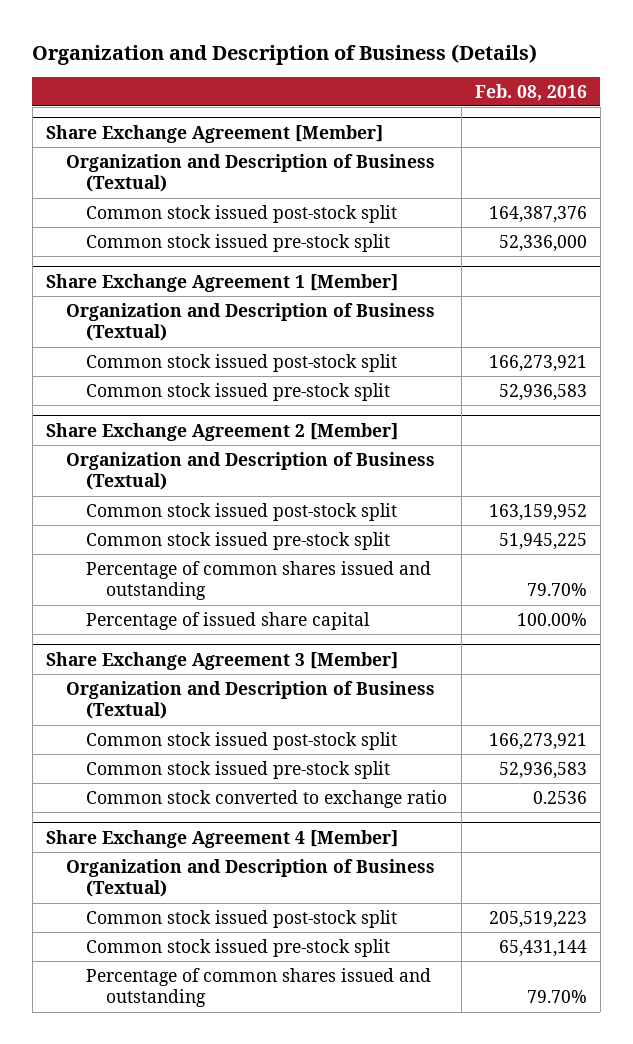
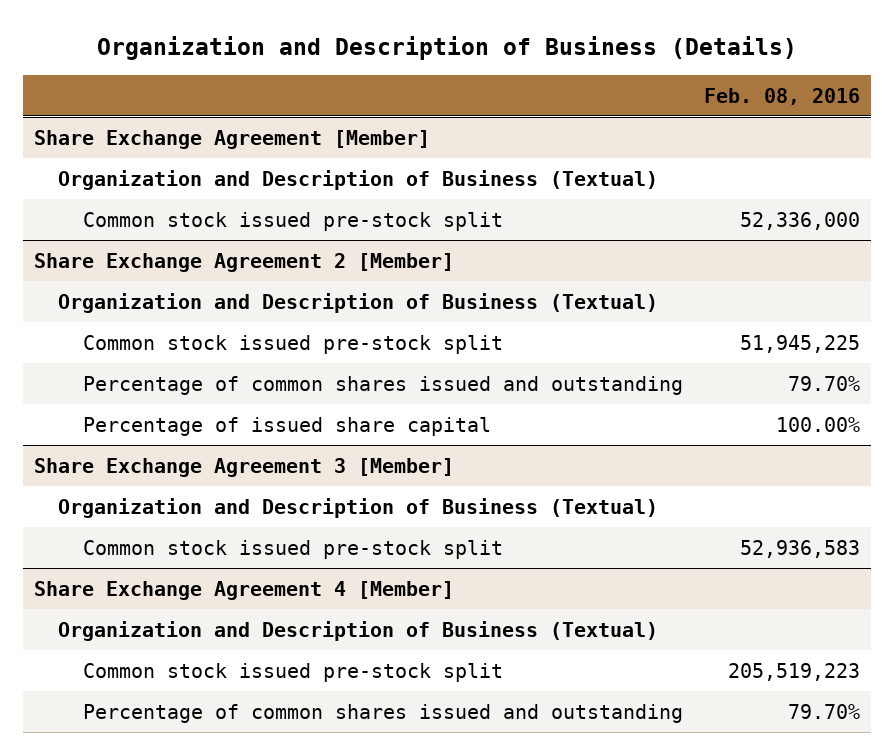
@ Share Exchange Agreement [Member]
- Common stock issued post-stock split | 164,387,376
- Share Exchange Agreement 1 [Member]
- Organization and Description of Business (Textual)
- Common stock issued post-stock split | 166,273,921
- Common stock issued pre-stock split | 52,936,583
@ Share Exchange Agreement 2 [Member]
- Common stock issued post-stock split | 163,159,952
@ Share Exchange Agreement 3 [Member]
- Common stock issued post-stock split | 166,273,921
- Common stock converted to exchange ratio | 0.2536
@ Share Exchange Agreement 4 [Member]
- Common stock issued post-stock split | 205,519,223
- Common stock issued pre-stock split | 65,431,144
+ Common stock issued pre-stock split | 205,519,223

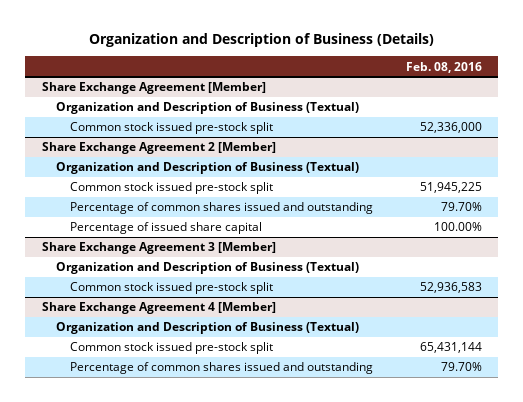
@ Share Exchange Agreement 4 [Member]
- Common stock issued pre-stock split | 205,519,223
+ Common stock issued pre-stock split | 65,431,144

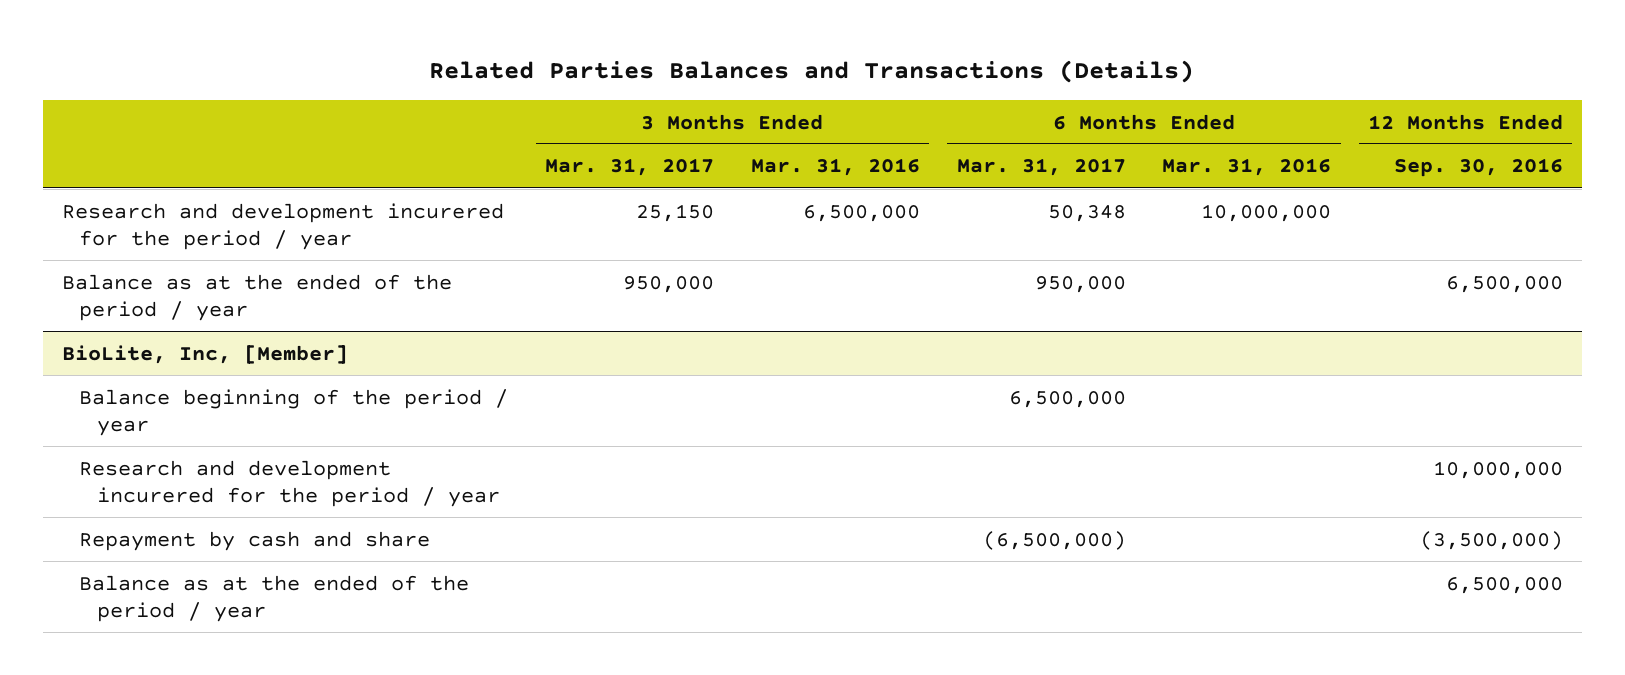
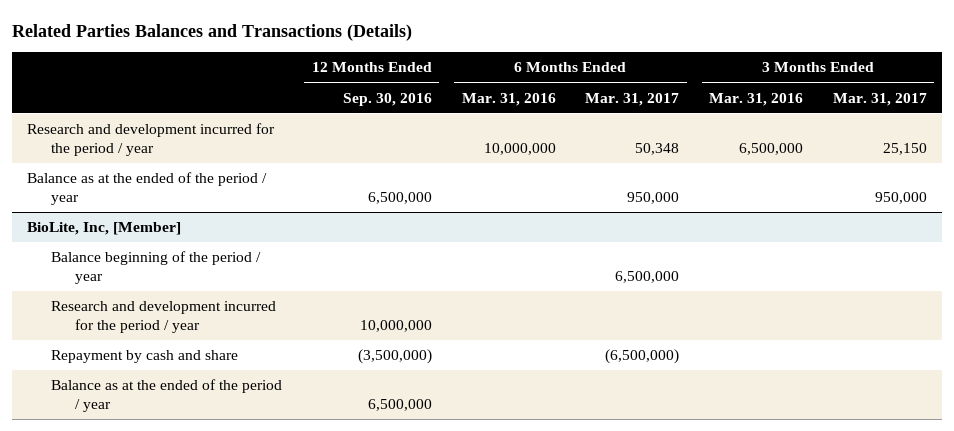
- | 3 Months Ended Mar. 31, 2017 | 3 Months Ended Mar. 31, 2016 | 6 Months Ended Mar. 31, 2017 | 6 Months Ended Mar. 31, 2016 | 12 Months Ended Sep. 30, 2016
+ | 12 Months Ended Sep. 30, 2016 | 6 Months Ended Mar. 31, 2016 | 6 Months Ended Mar. 31, 2017 | 3 Months Ended Mar. 31, 2016 | 3 Months Ended Mar. 31, 2017
- Research and development incurered for the period / year | 25,150 | 6,500,000 | 50,348 | 10,000,000 |
+ Research and development incurred for the period / year | | 10,000,000 | 50,348 | 6,500,000 | 25,150
@ BioLite, Inc, [Member]
- Research and development incurered for the period / year | | | | | 10,000,000
+ Research and development incurred for the period / year | 10,000,000 | | | |

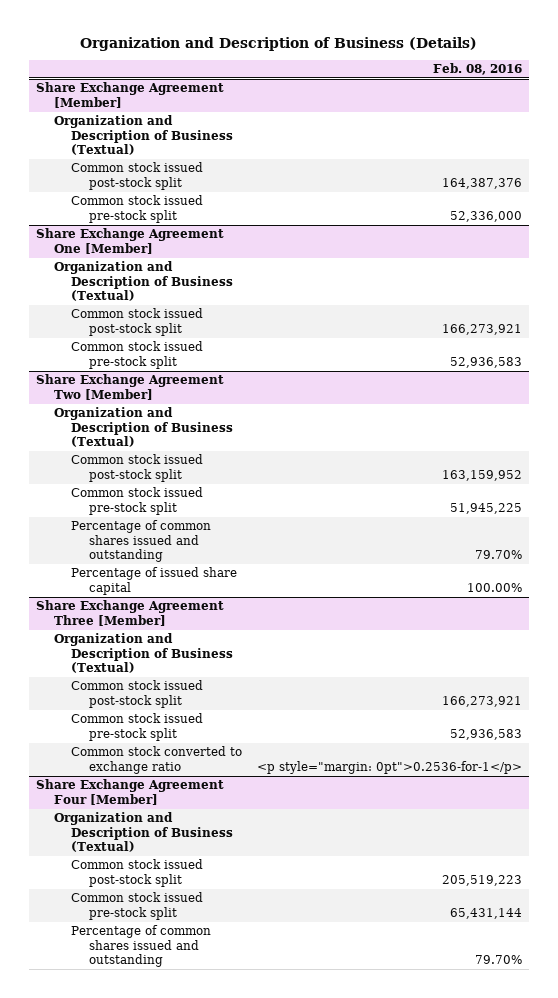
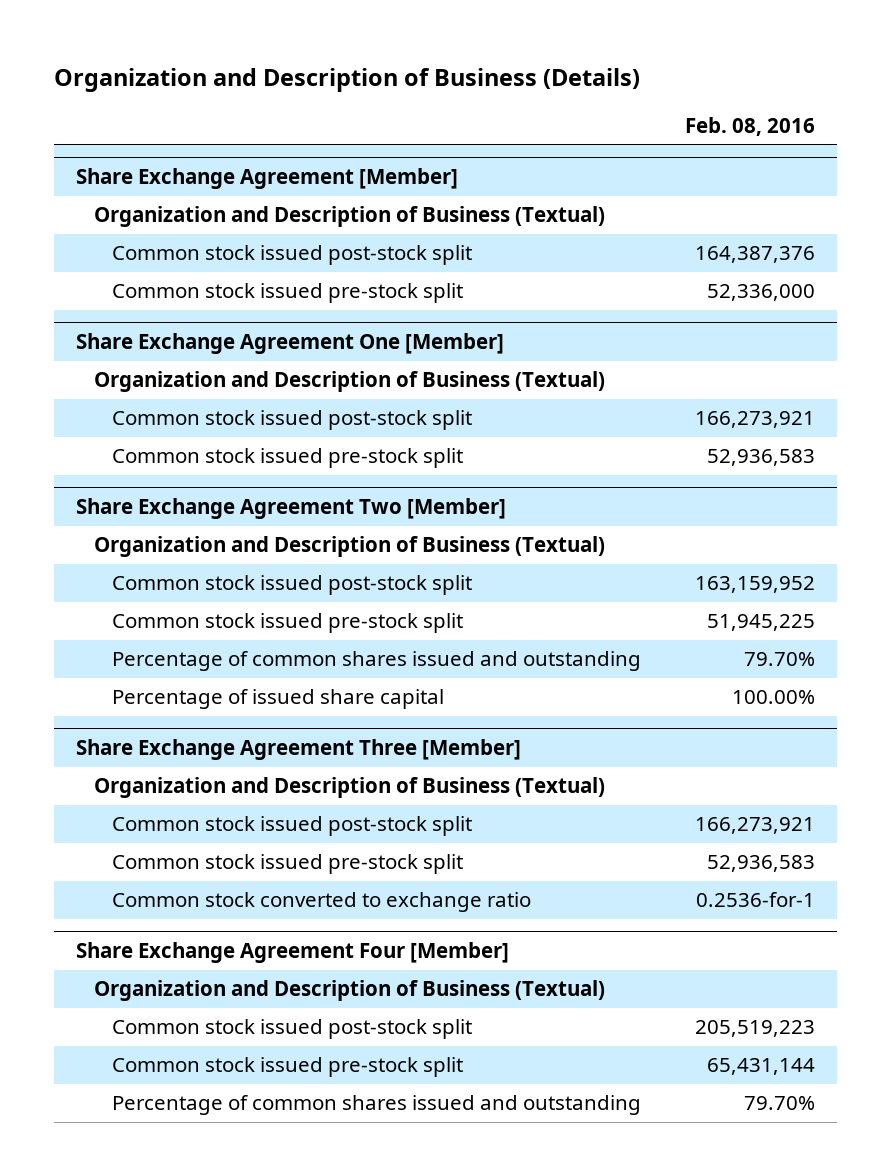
@ Share Exchange Agreement Three [Member]
- Common stock converted to exchange ratio | <p style="margin: 0pt">0.2536-for-1</p>
+ Common stock converted to exchange ratio | 0.2536-for-1

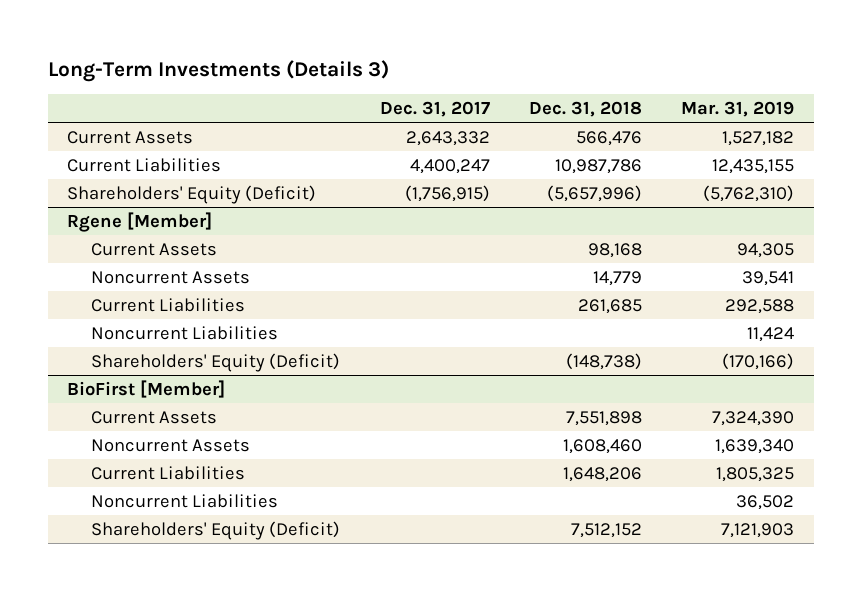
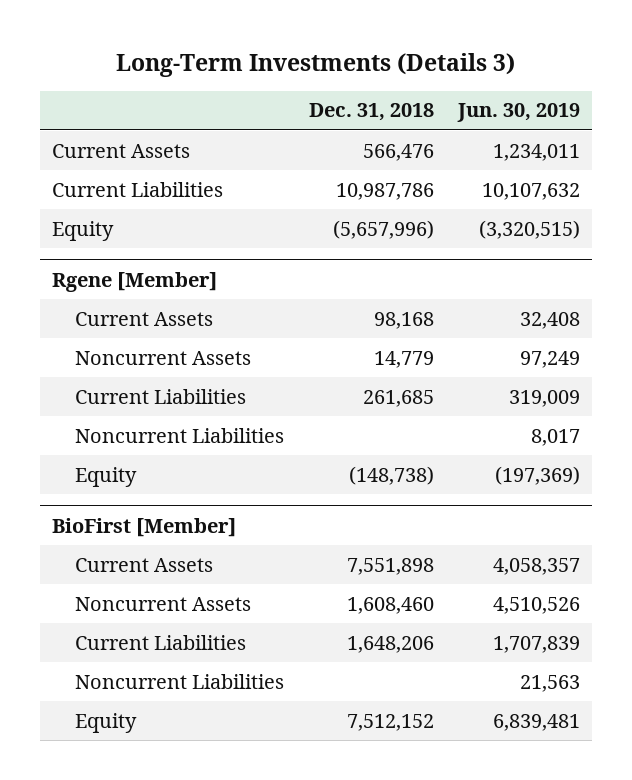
- | Dec. 31, 2017 | Dec. 31, 2018 | Mar. 31, 2019
+ | Dec. 31, 2018 | Jun. 30, 2019
- Shareholders' Equity (Deficit) | (1,756,915) | (5,657,996) | (5,762,310)
+ Equity | (5,657,996) | (3,320,515)
@ Rgene [Member]
- Shareholders' Equity (Deficit) | | (148,738) | (170,166)
+ Equity | (148,738) | (197,369)
@ BioFirst [Member]
- Shareholders' Equity (Deficit) | | 7,512,152 | 7,121,903
+ Equity | 7,512,152 | 6,839,481

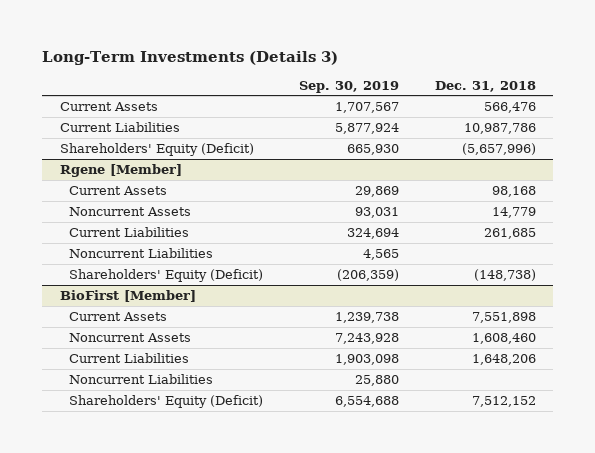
- | Dec. 31, 2018 | Jun. 30, 2019
+ | Sep. 30, 2019 | Dec. 31, 2018
- Equity | (5,657,996) | (3,320,515)
+ Shareholders' Equity (Deficit) | 665,930 | (5,657,996)
@ Rgene [Member]
- Equity | (148,738) | (197,369)
+ Shareholders' Equity (Deficit) | (206,359) | (148,738)
@ BioFirst [Member]
- Equity | 7,512,152 | 6,839,481
+ Shareholders' Equity (Deficit) | 6,554,688 | 7,512,152

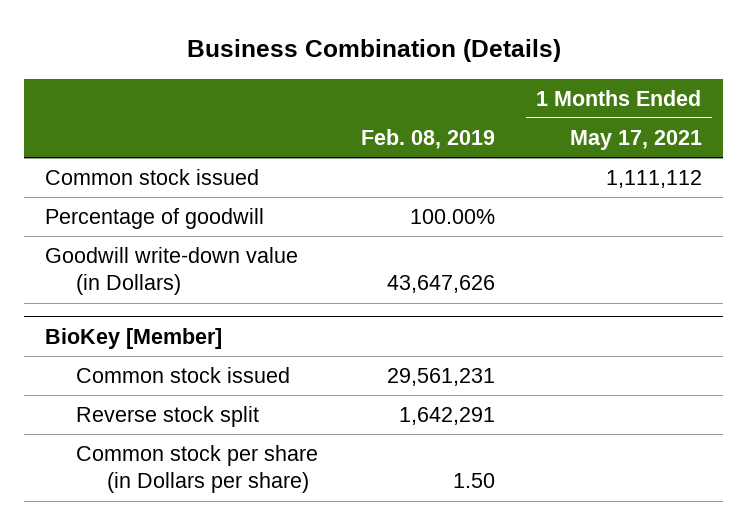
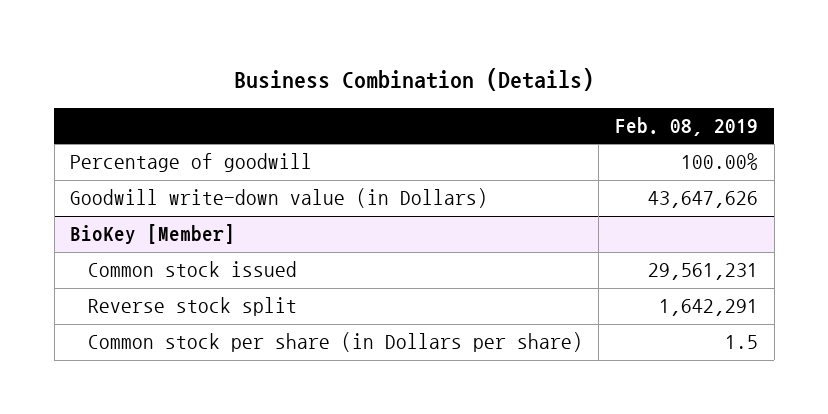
- | Feb. 08, 2019 | 1 Months Ended May 17, 2021
+ | Feb. 08, 2019
- Common stock issued | | 1,111,112
@ BioKey [Member]
- Common stock per share (in Dollars per share) | 1.50 |
+ Common stock per share (in Dollars per share) | 1.5

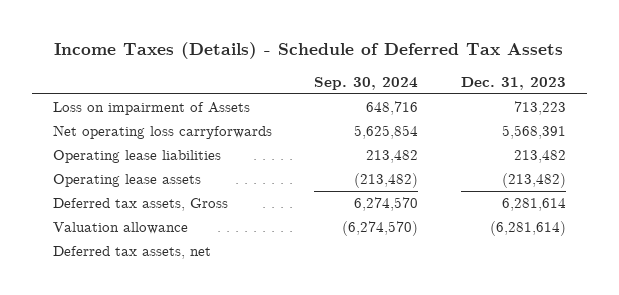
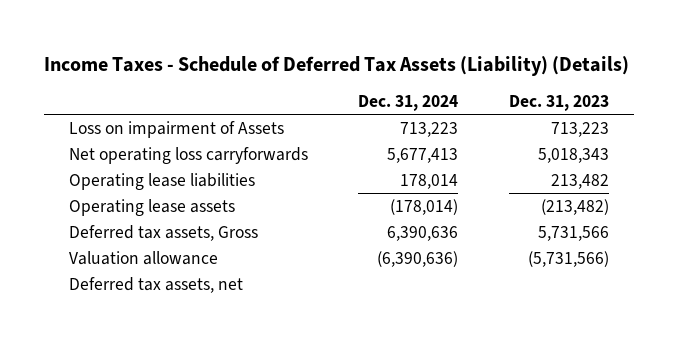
- Income Taxes (Details) - Schedule of Deferred Tax Assets
+ Income Taxes - Schedule of Deferred Tax Assets (Liability) (Details)
- | Sep. 30, 2024 | Dec. 31, 2023
+ | Dec. 31, 2024 | Dec. 31, 2023
- Net operating loss carryforwards | 5,625,854 | 5,568,391
+ Net operating loss carryforwards | 5,677,413 | 5,018,343
- Deferred tax assets, Gross | 6,274,570 | 6,281,614
- Valuation allowance | (6,274,570) | (6,281,614)
+ Deferred tax assets, Gross | 6,390,636 | 5,731,566
+ Valuation allowance | (6,390,636) | (5,731,566)

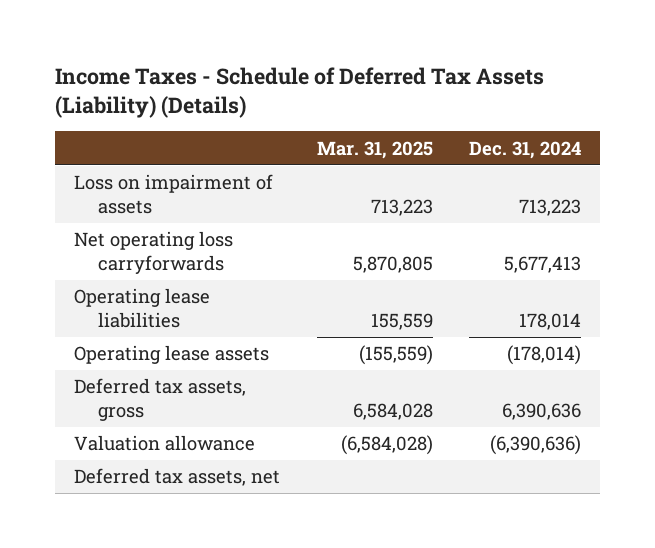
- | Dec. 31, 2024 | Dec. 31, 2023
+ | Mar. 31, 2025 | Dec. 31, 2024
- Loss on impairment of Assets | 713,223 | 713,223
+ Loss on impairment of assets | 713,223 | 713,223
- Deferred tax assets, Gross | 6,390,636 | 5,731,566
+ Deferred tax assets, gross | 6,584,028 | 6,390,636

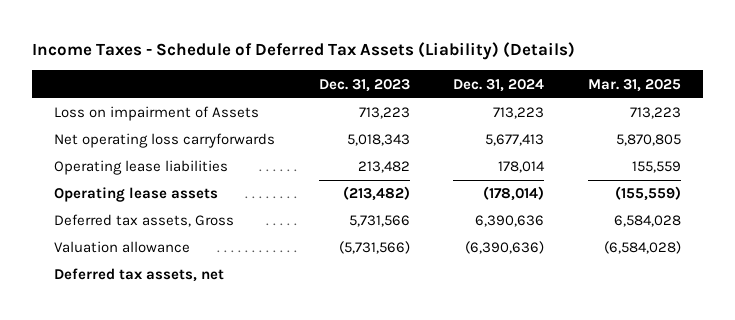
- | Mar. 31, 2025 | Dec. 31, 2024
+ | Dec. 31, 2023 | Dec. 31, 2024 | Mar. 31, 2025
- Loss on impairment of assets | 713,223 | 713,223
+ Loss on impairment of Assets | 713,223 | 713,223 | 713,223
- Deferred tax assets, gross | 6,584,028 | 6,390,636
+ Deferred tax assets, Gross | 5,731,566 | 6,390,636 | 6,584,028

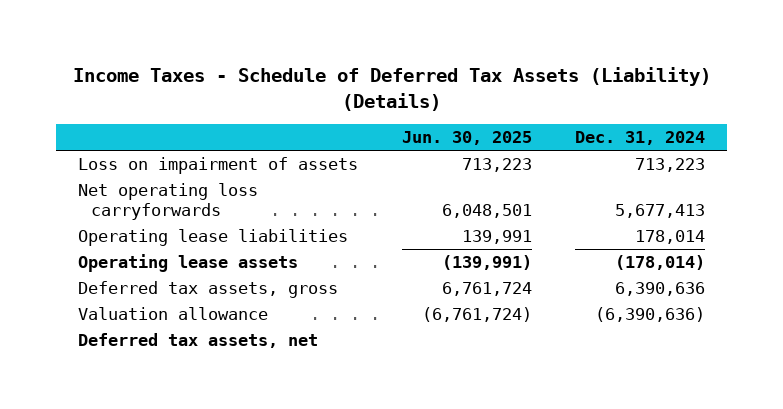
- | Dec. 31, 2023 | Dec. 31, 2024 | Mar. 31, 2025
+ | Jun. 30, 2025 | Dec. 31, 2024
- Loss on impairment of Assets | 713,223 | 713,223 | 713,223
+ Loss on impairment of assets | 713,223 | 713,223
- Deferred tax assets, Gross | 5,731,566 | 6,390,636 | 6,584,028
+ Deferred tax assets, gross | 6,761,724 | 6,390,636

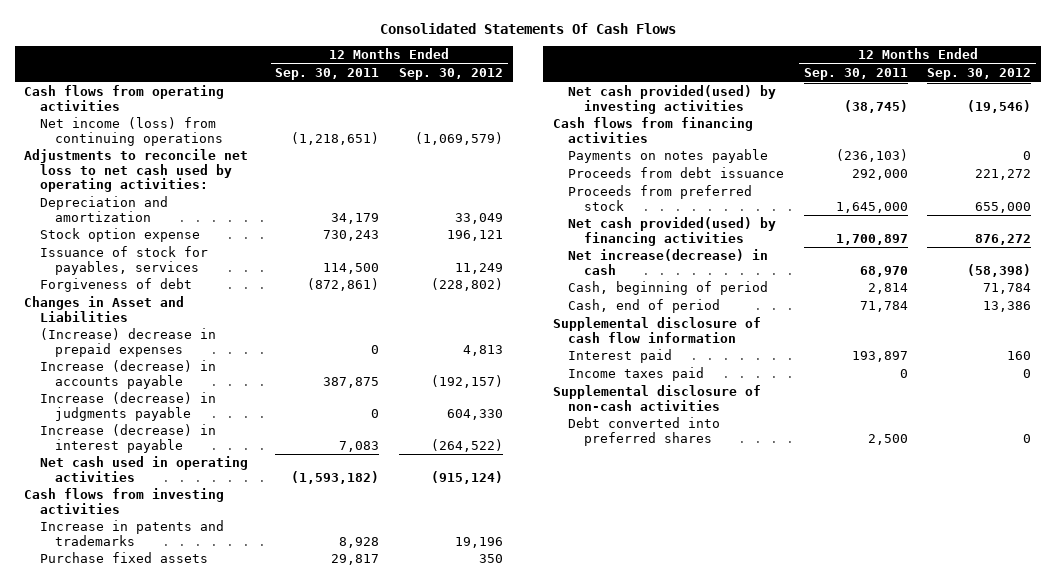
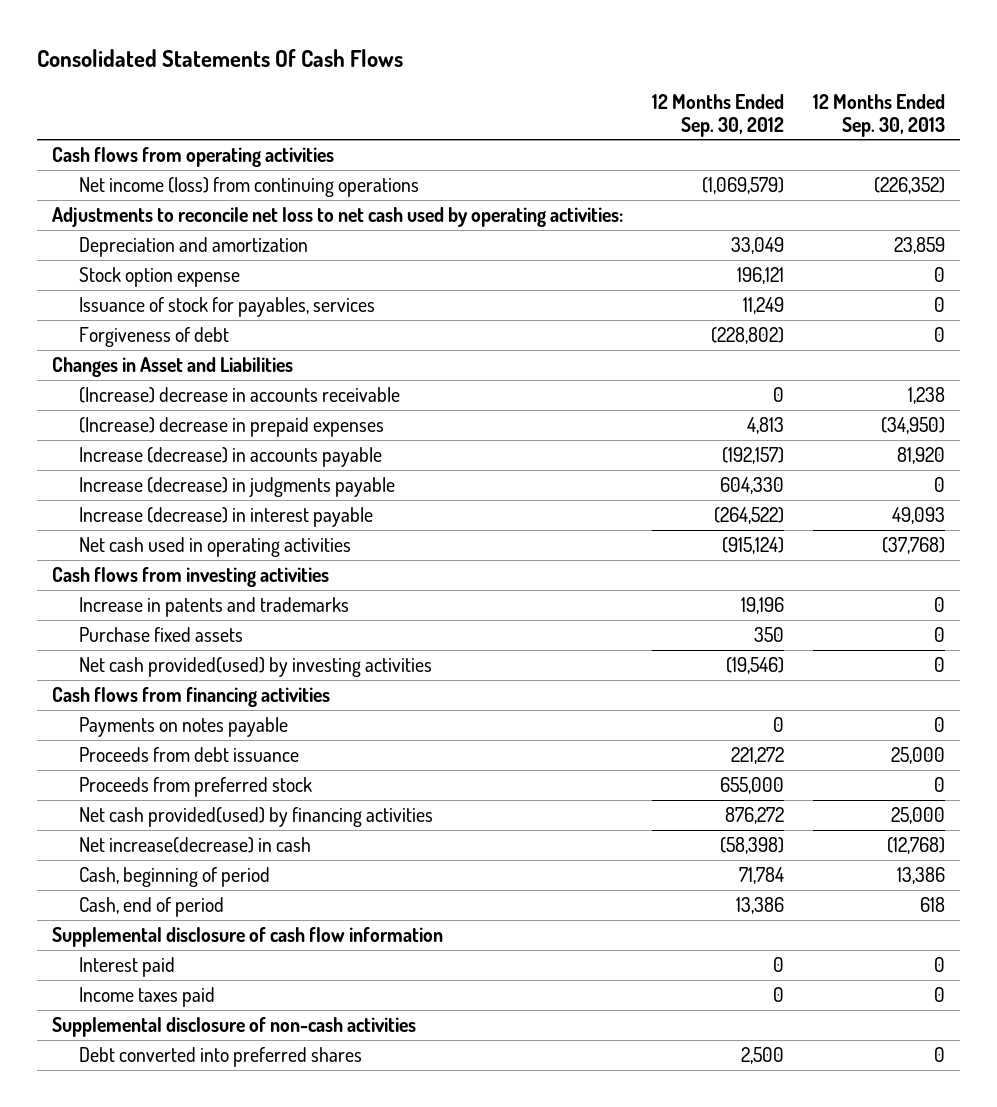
- | 12 Months Ended Sep. 30, 2011 | 12 Months Ended Sep. 30, 2012
+ | 12 Months Ended Sep. 30, 2012 | 12 Months Ended Sep. 30, 2013
+ (Increase) decrease in accounts receivable | 0 | 1,238
- Interest paid | 193,897 | 160
+ Interest paid | 0 | 0
- Debt converted into preferred shares | 2,500 | 0
+ Debt converted into preferred shares | 2,500 | 0

